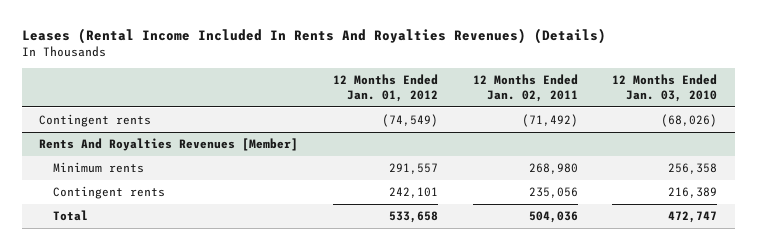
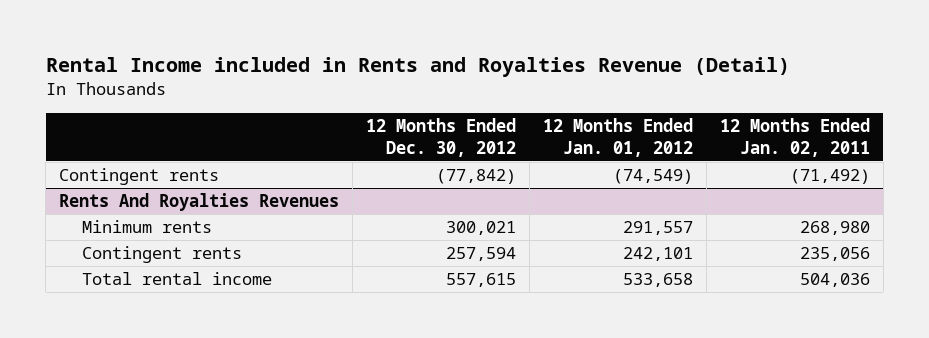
- Leases (Rental Income Included In Rents And Royalties Revenues) (Details)
+ Rental Income included in Rents and Royalties Revenue (Detail)
- | 12 Months Ended Jan. 01, 2012 | 12 Months Ended Jan. 02, 2011 | 12 Months Ended Jan. 03, 2010
+ | 12 Months Ended Dec. 30, 2012 | 12 Months Ended Jan. 01, 2012 | 12 Months Ended Jan. 02, 2011
- Rents And Royalties Revenues [Member]
+ Rents And Royalties Revenues
- Total | 533,658 | 504,036 | 472,747
+ Total rental income | 557,615 | 533,658 | 504,036

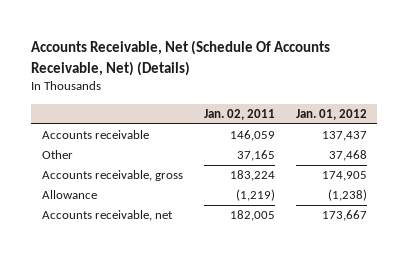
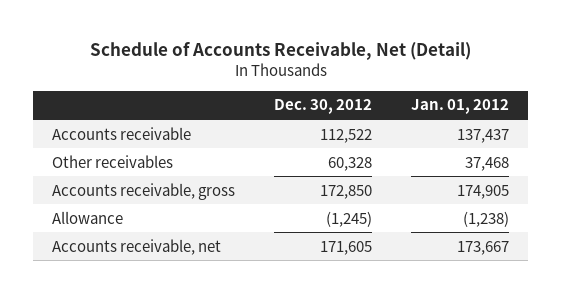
- Accounts Receivable, Net (Schedule Of Accounts Receivable, Net) (Details)
+ Schedule of Accounts Receivable, Net (Detail)
- | Jan. 02, 2011 | Jan. 01, 2012
+ | Dec. 30, 2012 | Jan. 01, 2012
- Other | 37,165 | 37,468
+ Other receivables | 60,328 | 37,468

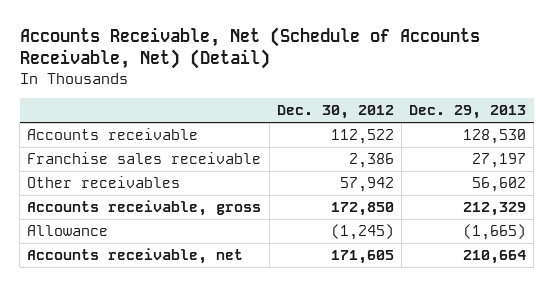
- Schedule of Accounts Receivable, Net (Detail)
+ Accounts Receivable, Net (Schedule of Accounts Receivable, Net) (Detail)
- | Dec. 30, 2012 | Jan. 01, 2012
+ | Dec. 30, 2012 | Dec. 29, 2013
- Other receivables | 60,328 | 37,468
+ Franchise sales receivable | 2,386 | 27,197
+ Other receivables | 57,942 | 56,602

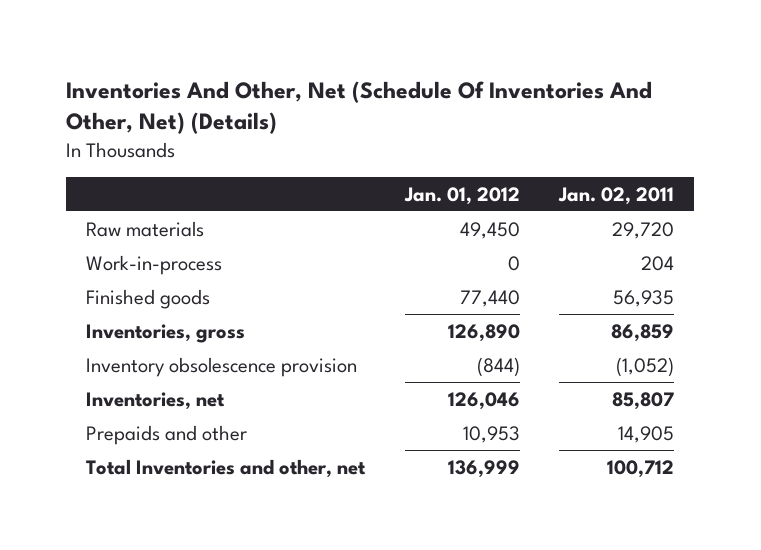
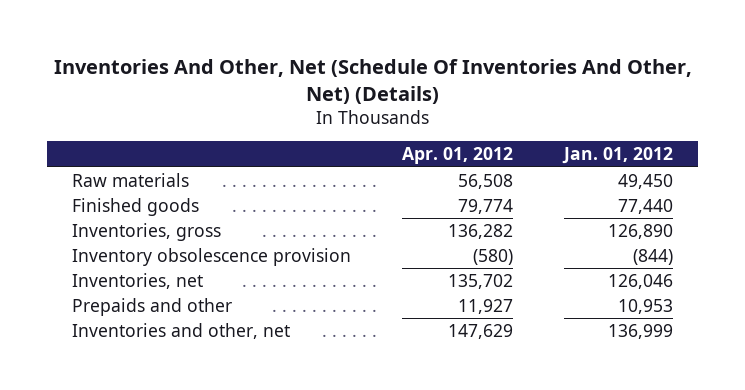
- | Jan. 01, 2012 | Jan. 02, 2011
+ | Apr. 01, 2012 | Jan. 01, 2012
- Work-in-process | 0 | 204
- Total Inventories and other, net | 136,999 | 100,712
+ Inventories and other, net | 147,629 | 136,999

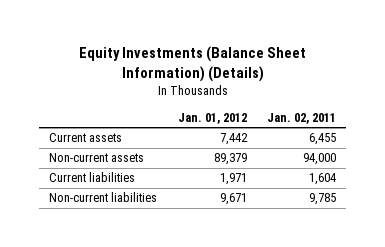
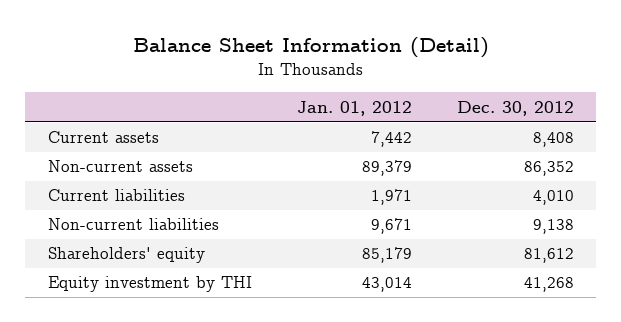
- Equity Investments (Balance Sheet Information) (Details)
+ Balance Sheet Information (Detail)
- | Jan. 01, 2012 | Jan. 02, 2011
+ | Jan. 01, 2012 | Dec. 30, 2012
+ Shareholders' equity | 85,179 | 81,612
+ Equity investment by THI | 43,014 | 41,268

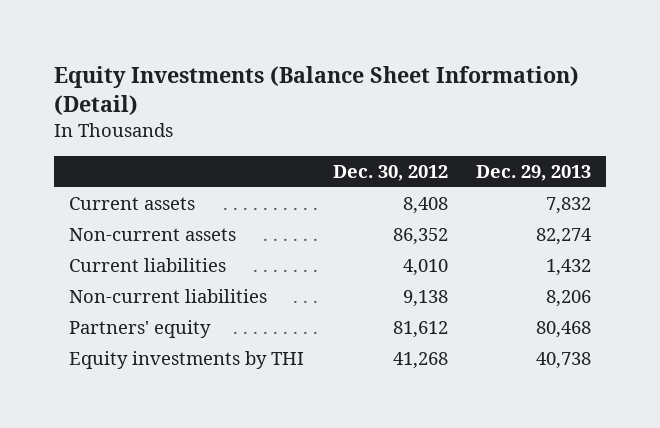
- Balance Sheet Information (Detail)
+ Equity Investments (Balance Sheet Information) (Detail)
- | Jan. 01, 2012 | Dec. 30, 2012
+ | Dec. 30, 2012 | Dec. 29, 2013
- Shareholders' equity | 85,179 | 81,612
- Equity investment by THI | 43,014 | 41,268
+ Partners' equity | 81,612 | 80,468
+ Equity investments by THI | 41,268 | 40,738

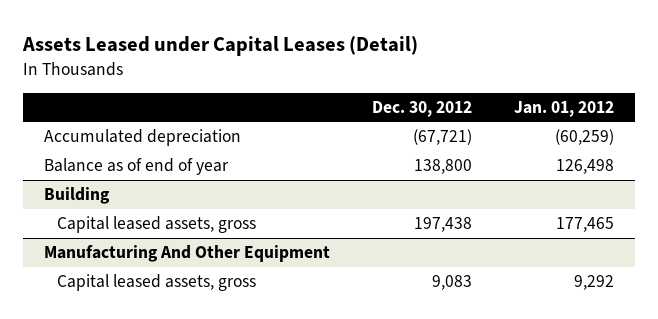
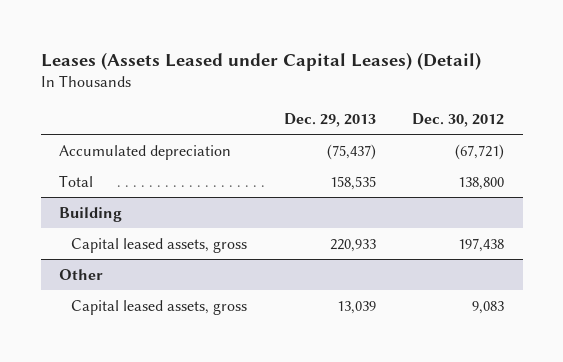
- Assets Leased under Capital Leases (Detail)
+ Leases (Assets Leased under Capital Leases) (Detail)
- | Dec. 30, 2012 | Jan. 01, 2012
+ | Dec. 29, 2013 | Dec. 30, 2012
- Balance as of end of year | 138,800 | 126,498
+ Total | 158,535 | 138,800
- Manufacturing And Other Equipment
+ Other

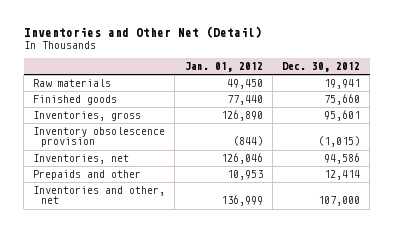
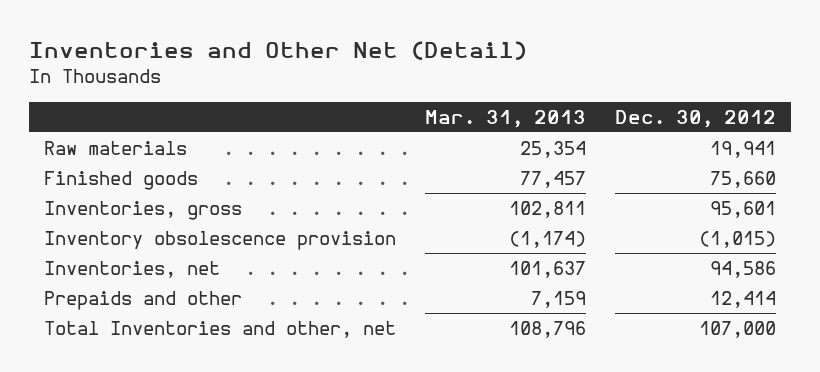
- | Jan. 01, 2012 | Dec. 30, 2012
+ | Mar. 31, 2013 | Dec. 30, 2012
- Inventories and other, net | 136,999 | 107,000
+ Total Inventories and other, net | 108,796 | 107,000

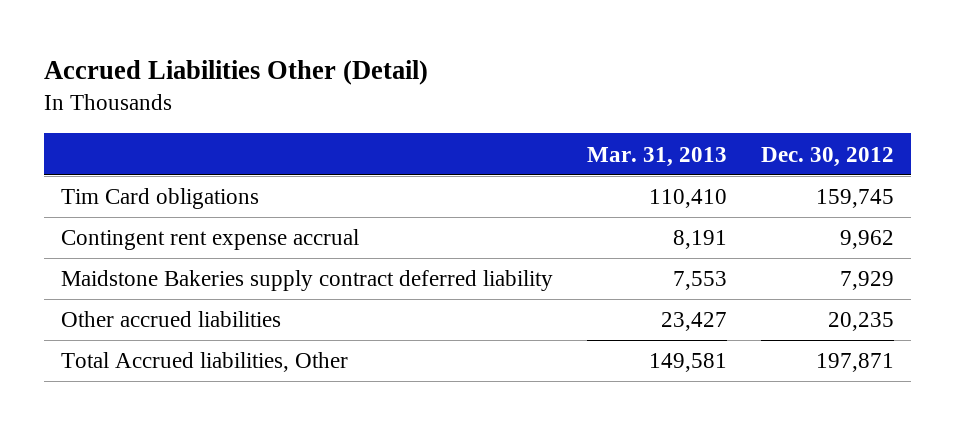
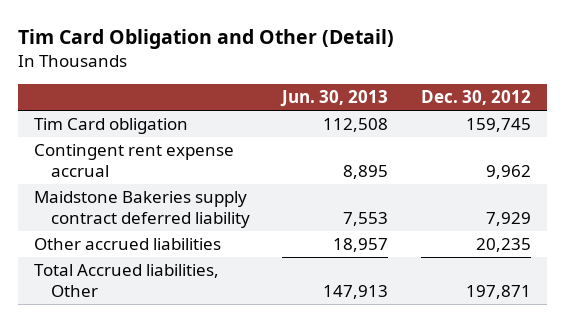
- Accrued Liabilities Other (Detail)
+ Tim Card Obligation and Other (Detail)
- | Mar. 31, 2013 | Dec. 30, 2012
+ | Jun. 30, 2013 | Dec. 30, 2012
- Tim Card obligations | 110,410 | 159,745
+ Tim Card obligation | 112,508 | 159,745

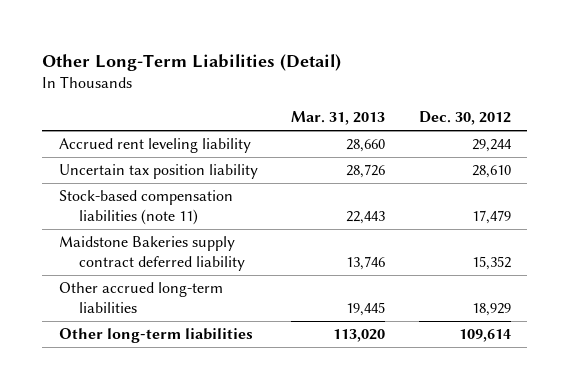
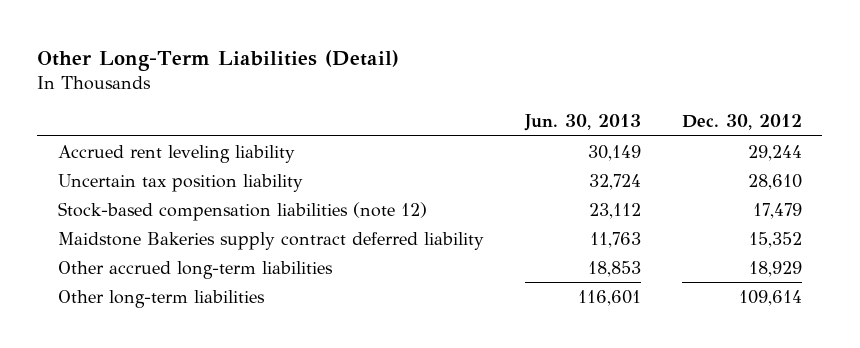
- | Mar. 31, 2013 | Dec. 30, 2012
+ | Jun. 30, 2013 | Dec. 30, 2012
- Stock-based compensation liabilities (note 11) | 22,443 | 17,479
+ Stock-based compensation liabilities (note 12) | 23,112 | 17,479

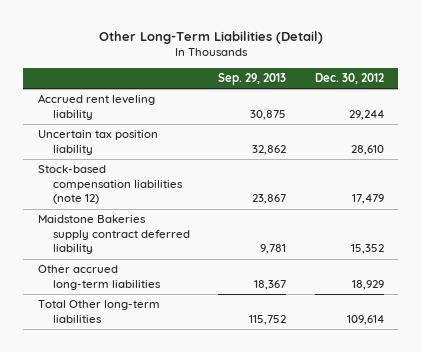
- | Jun. 30, 2013 | Dec. 30, 2012
+ | Sep. 29, 2013 | Dec. 30, 2012
- Other long-term liabilities | 116,601 | 109,614
+ Total Other long-term liabilities | 115,752 | 109,614

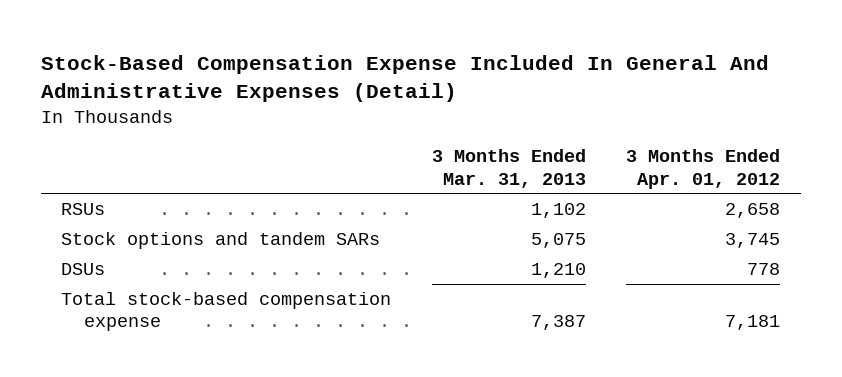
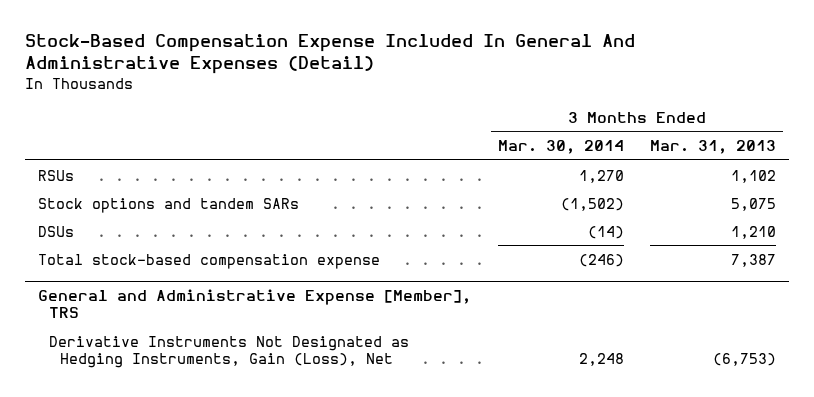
- | 3 Months Ended Mar. 31, 2013 | 3 Months Ended Apr. 01, 2012
+ | 3 Months Ended Mar. 30, 2014 | 3 Months Ended Mar. 31, 2013
+ General and Administrative Expense [Member], TRS
+ Derivative Instruments Not Designated as Hedging Instruments, Gain (Loss), Net | 2,248 | (6,753)

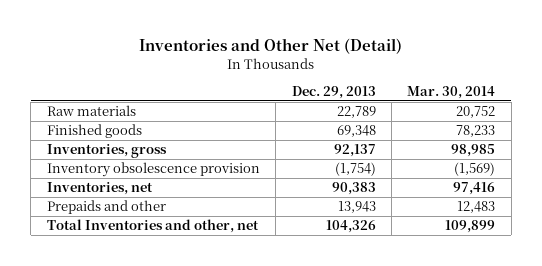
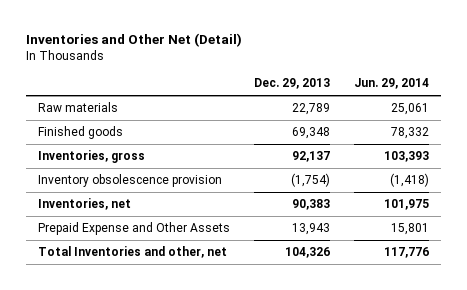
- | Dec. 29, 2013 | Mar. 30, 2014
+ | Dec. 29, 2013 | Jun. 29, 2014
- Prepaids and other | 13,943 | 12,483
+ Prepaid Expense and Other Assets | 13,943 | 15,801

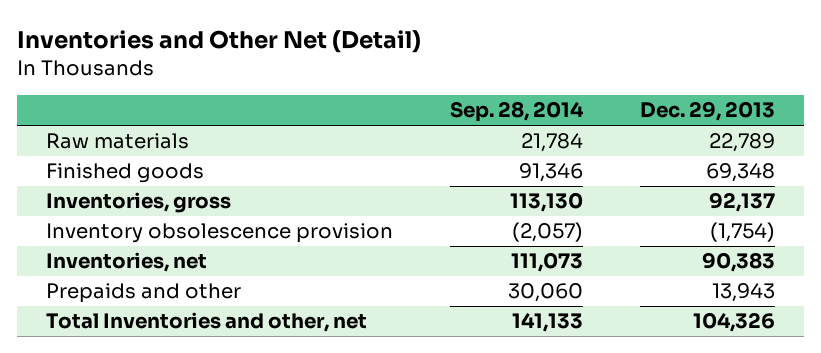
- | Dec. 29, 2013 | Jun. 29, 2014
+ | Sep. 28, 2014 | Dec. 29, 2013
- Prepaid Expense and Other Assets | 13,943 | 15,801
+ Prepaids and other | 30,060 | 13,943

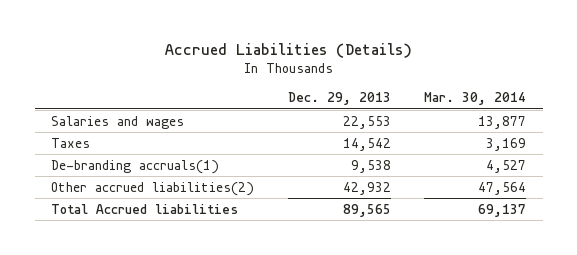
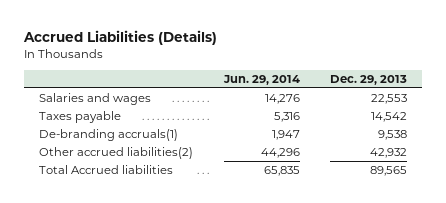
- | Dec. 29, 2013 | Mar. 30, 2014
+ | Jun. 29, 2014 | Dec. 29, 2013
- Taxes | 14,542 | 3,169
+ Taxes payable | 5,316 | 14,542

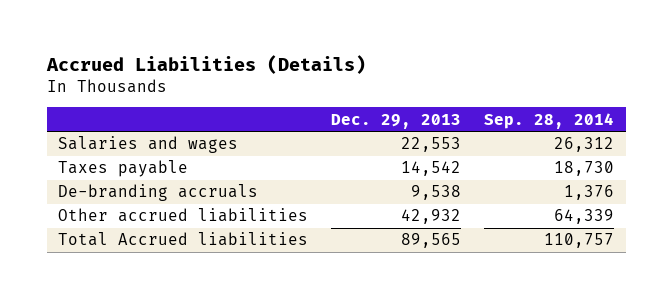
- | Jun. 29, 2014 | Dec. 29, 2013
+ | Dec. 29, 2013 | Sep. 28, 2014
- De-branding accruals(1) | 1,947 | 9,538
- Other accrued liabilities(2) | 44,296 | 42,932
+ De-branding accruals | 9,538 | 1,376
+ Other accrued liabilities | 42,932 | 64,339

